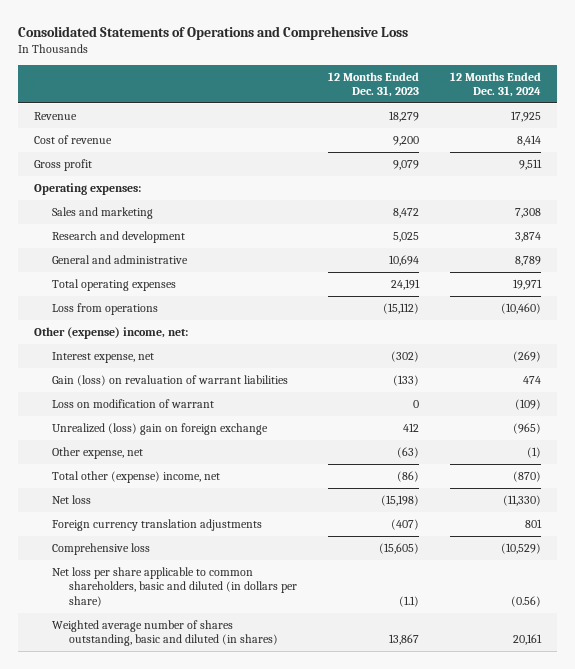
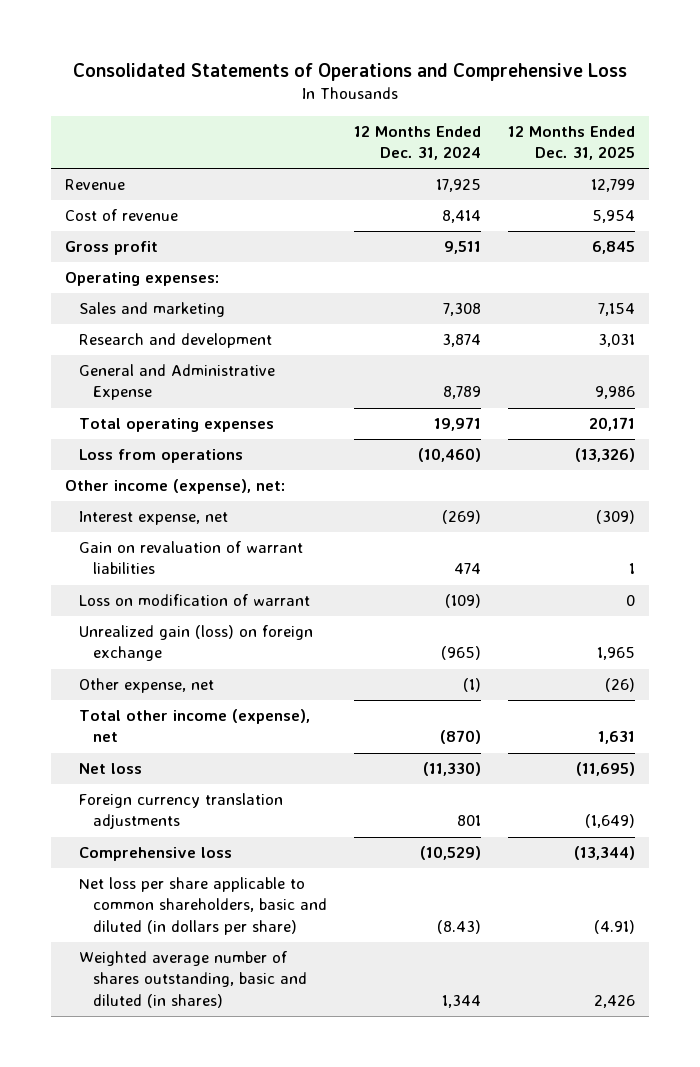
- | 12 Months Ended Dec. 31, 2023 | 12 Months Ended Dec. 31, 2024
+ | 12 Months Ended Dec. 31, 2024 | 12 Months Ended Dec. 31, 2025
- General and administrative | 10,694 | 8,789
+ General and Administrative Expense | 8,789 | 9,986
- Other (expense) income, net:
+ Other income (expense), net:
- Gain (loss) on revaluation of warrant liabilities | (133) | 474
+ Gain on revaluation of warrant liabilities | 474 | 1
- Unrealized (loss) gain on foreign exchange | 412 | (965)
+ Unrealized gain (loss) on foreign exchange | (965) | 1,965
- Total other (expense) income, net | (86) | (870)
+ Total other income (expense), net | (870) | 1,631
- Net loss per share applicable to common shareholders, basic and diluted (in dollars per share) | (1.1) | (0.56)
- Weighted average number of shares outstanding, basic and diluted (in shares) | 13,867 | 20,161
+ Net loss per share applicable to common shareholders, basic and diluted (in dollars per share) | (8.43) | (4.91)
+ Weighted average number of shares outstanding, basic and diluted (in shares) | 1,344 | 2,426

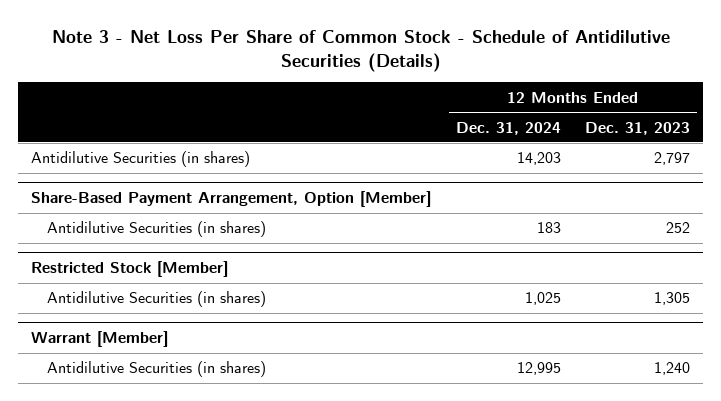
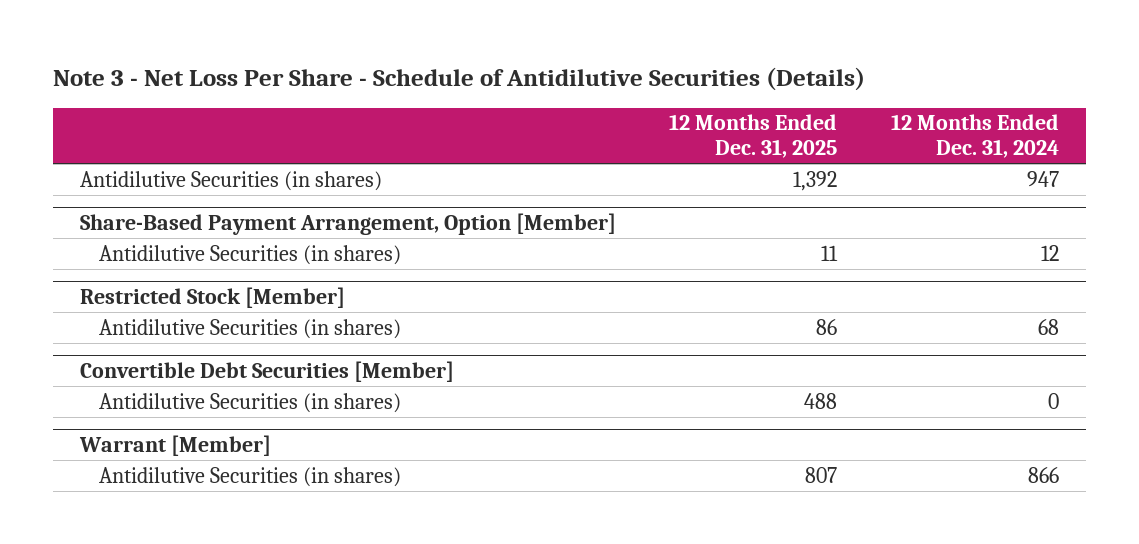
- Note 3 - Net Loss Per Share of Common Stock - Schedule of Antidilutive Securities (Details)
+ Note 3 - Net Loss Per Share - Schedule of Antidilutive Securities (Details)
- | 12 Months Ended Dec. 31, 2024 | 12 Months Ended Dec. 31, 2023
+ | 12 Months Ended Dec. 31, 2025 | 12 Months Ended Dec. 31, 2024
- Antidilutive Securities (in shares) | 14,203 | 2,797
+ Antidilutive Securities (in shares) | 1,392 | 947
@ Share-Based Payment Arrangement, Option [Member]
- Antidilutive Securities (in shares) | 183 | 252
+ Antidilutive Securities (in shares) | 11 | 12
@ Restricted Stock [Member]
- Antidilutive Securities (in shares) | 1,025 | 1,305
+ Antidilutive Securities (in shares) | 86 | 68
+ Convertible Debt Securities [Member]
+ Antidilutive Securities (in shares) | 488 | 0
@ Warrant [Member]
- Antidilutive Securities (in shares) | 12,995 | 1,240
+ Antidilutive Securities (in shares) | 807 | 866

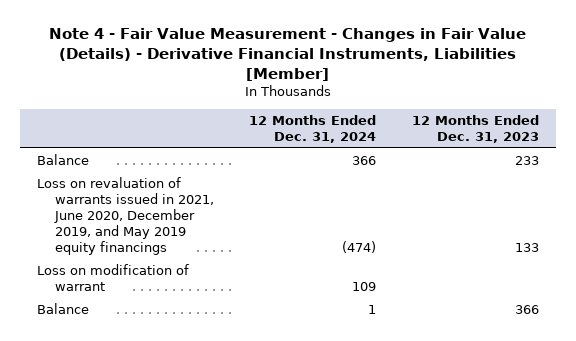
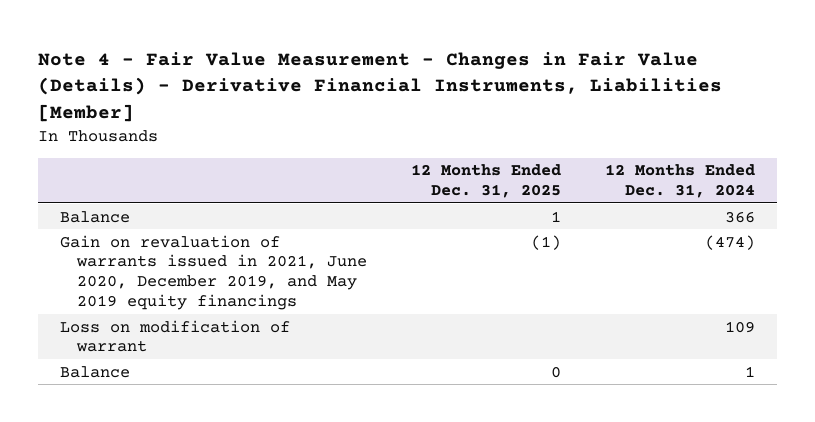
- | 12 Months Ended Dec. 31, 2024 | 12 Months Ended Dec. 31, 2023
+ | 12 Months Ended Dec. 31, 2025 | 12 Months Ended Dec. 31, 2024
- Loss on revaluation of warrants issued in 2021, June 2020, December 2019, and May 2019 equity financings | (474) | 133
+ Gain on revaluation of warrants issued in 2021, June 2020, December 2019, and May 2019 equity financings | (1) | (474)

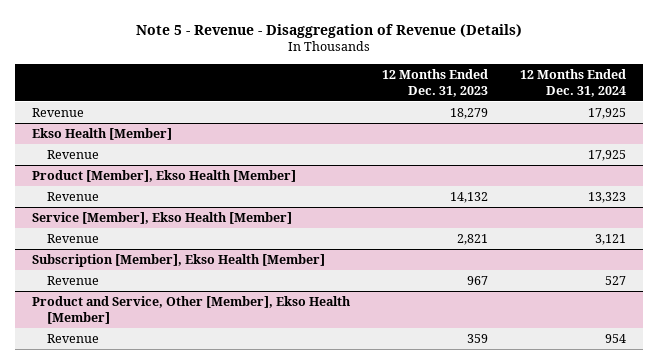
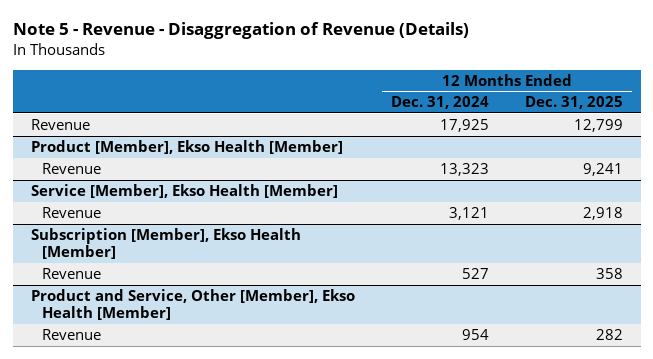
- | 12 Months Ended Dec. 31, 2023 | 12 Months Ended Dec. 31, 2024
+ | 12 Months Ended Dec. 31, 2024 | 12 Months Ended Dec. 31, 2025
- Ekso Health [Member]
- Revenue | | 17,925

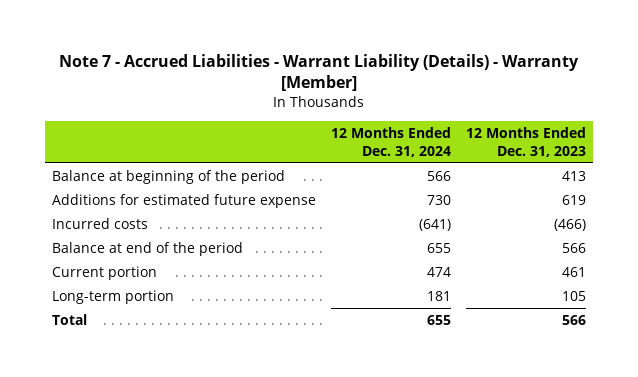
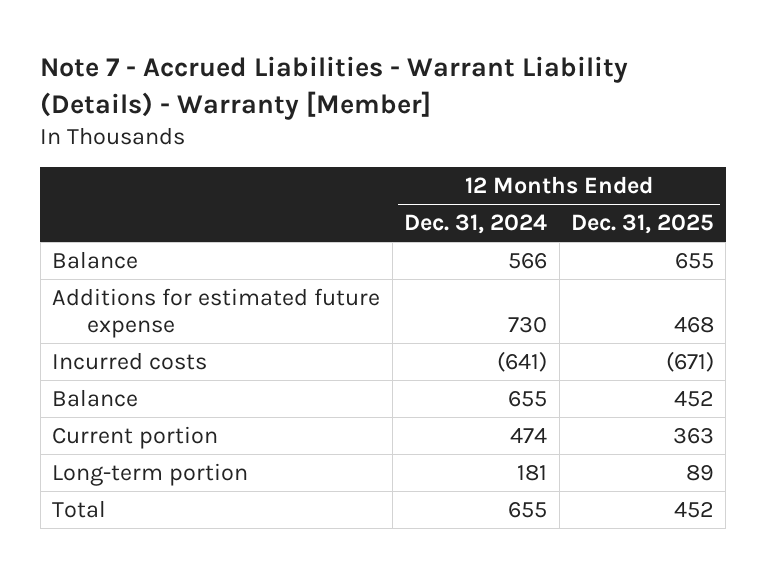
- | 12 Months Ended Dec. 31, 2024 | 12 Months Ended Dec. 31, 2023
+ | 12 Months Ended Dec. 31, 2024 | 12 Months Ended Dec. 31, 2025
- Balance at beginning of the period | 566 | 413
+ Balance | 566 | 655
- Balance at end of the period | 655 | 566
+ Balance | 655 | 452

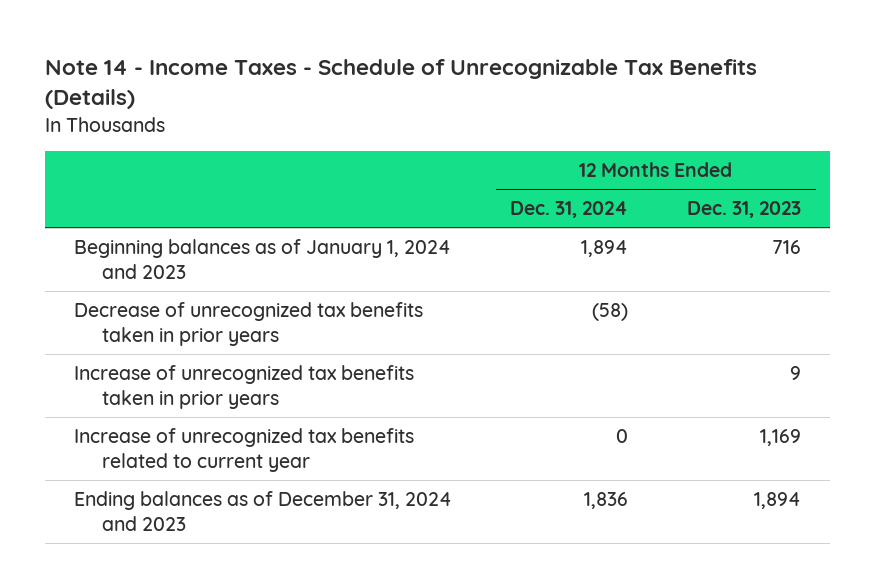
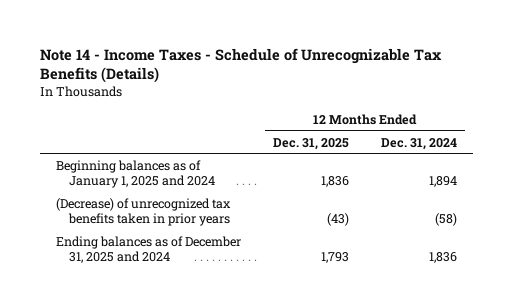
- | 12 Months Ended Dec. 31, 2024 | 12 Months Ended Dec. 31, 2023
+ | 12 Months Ended Dec. 31, 2025 | 12 Months Ended Dec. 31, 2024
- Beginning balances as of January 1, 2024 and 2023 | 1,894 | 716
- Decrease of unrecognized tax benefits taken in prior years | (58) |
- Increase of unrecognized tax benefits taken in prior years | | 9
- Increase of unrecognized tax benefits related to current year | 0 | 1,169
- Ending balances as of December 31, 2024 and 2023 | 1,836 | 1,894
+ Beginning balances as of January 1, 2025 and 2024 | 1,836 | 1,894
+ (Decrease) of unrecognized tax benefits taken in prior years | (43) | (58)
+ Ending balances as of December 31, 2025 and 2024 | 1,793 | 1,836

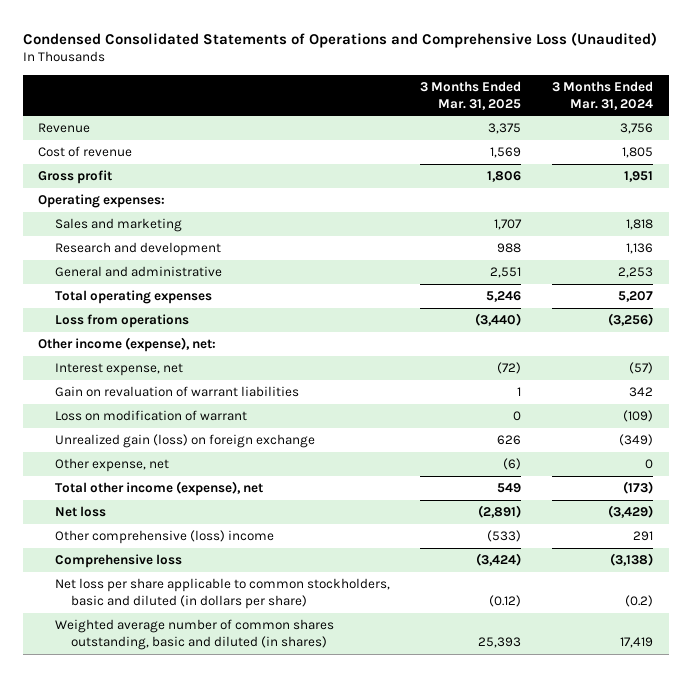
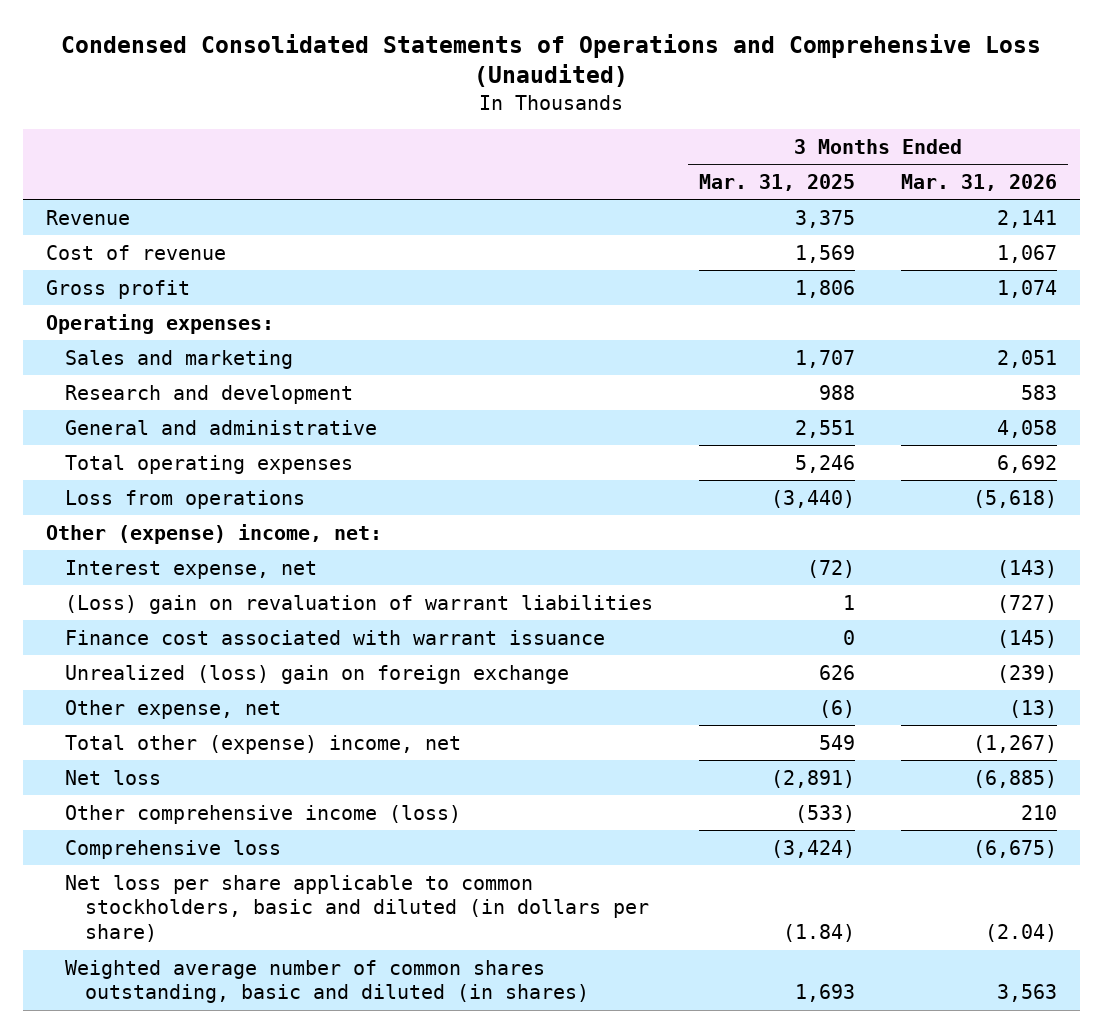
- | 3 Months Ended Mar. 31, 2025 | 3 Months Ended Mar. 31, 2024
+ | 3 Months Ended Mar. 31, 2025 | 3 Months Ended Mar. 31, 2026
- Other income (expense), net:
+ Other (expense) income, net:
- Gain on revaluation of warrant liabilities | 1 | 342
- Loss on modification of warrant | 0 | (109)
- Unrealized gain (loss) on foreign exchange | 626 | (349)
+ (Loss) gain on revaluation of warrant liabilities | 1 | (727)
+ Finance cost associated with warrant issuance | 0 | (145)
+ Unrealized (loss) gain on foreign exchange | 626 | (239)
- Total other income (expense), net | 549 | (173)
+ Total other (expense) income, net | 549 | (1,267)
- Other comprehensive (loss) income | (533) | 291
+ Other comprehensive income (loss) | (533) | 210
- Net loss per share applicable to common stockholders, basic and diluted (in dollars per share) | (0.12) | (0.2)
- Weighted average number of common shares outstanding, basic and diluted (in shares) | 25,393 | 17,419
+ Net loss per share applicable to common stockholders, basic and diluted (in dollars per share) | (1.84) | (2.04)
+ Weighted average number of common shares outstanding, basic and diluted (in shares) | 1,693 | 3,563

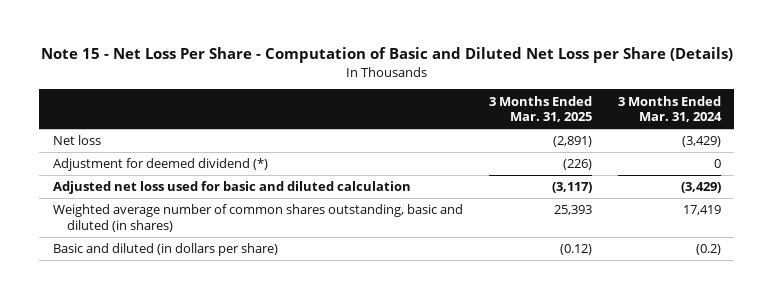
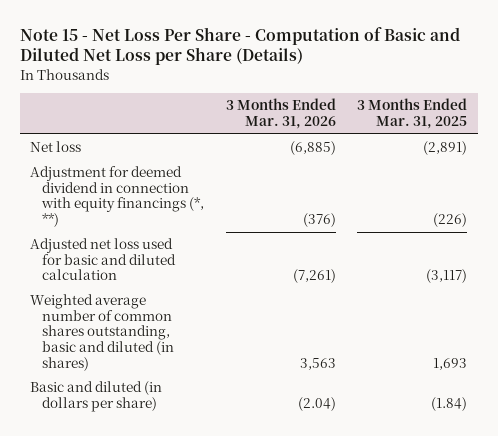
- | 3 Months Ended Mar. 31, 2025 | 3 Months Ended Mar. 31, 2024
+ | 3 Months Ended Mar. 31, 2026 | 3 Months Ended Mar. 31, 2025
- Adjustment for deemed dividend (*) | (226) | 0
+ Adjustment for deemed dividend in connection with equity financings (*, **) | (376) | (226)
- Weighted average number of common shares outstanding, basic and diluted (in shares) | 25,393 | 17,419
- Basic and diluted (in dollars per share) | (0.12) | (0.2)
+ Weighted average number of common shares outstanding, basic and diluted (in shares) | 3,563 | 1,693
+ Basic and diluted (in dollars per share) | (2.04) | (1.84)

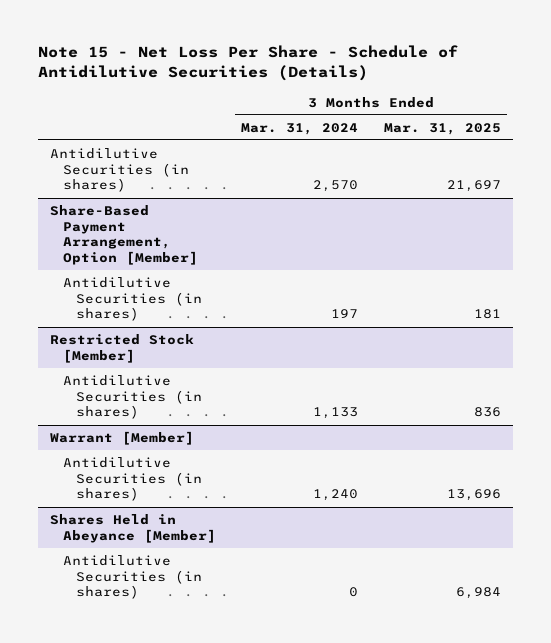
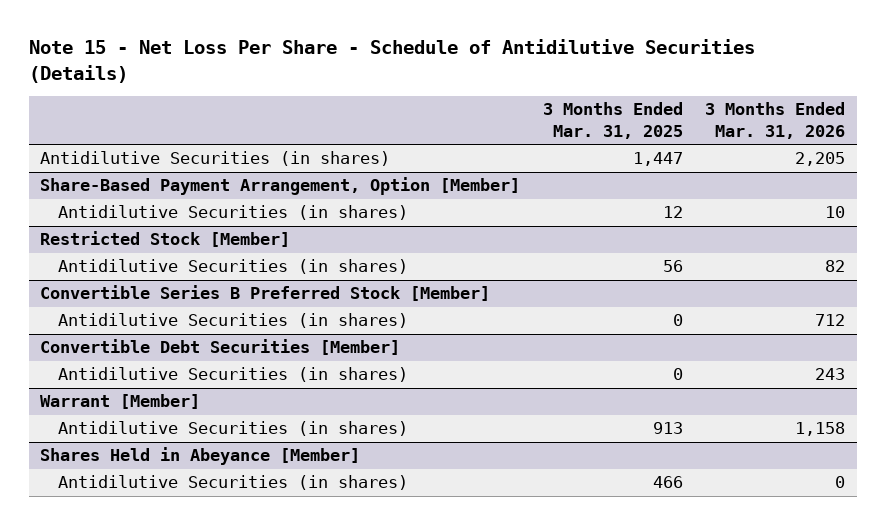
- | 3 Months Ended Mar. 31, 2024 | 3 Months Ended Mar. 31, 2025
+ | 3 Months Ended Mar. 31, 2025 | 3 Months Ended Mar. 31, 2026
- Antidilutive Securities (in shares) | 2,570 | 21,697
+ Antidilutive Securities (in shares) | 1,447 | 2,205
@ Share-Based Payment Arrangement, Option [Member]
- Antidilutive Securities (in shares) | 197 | 181
+ Antidilutive Securities (in shares) | 12 | 10
@ Restricted Stock [Member]
- Antidilutive Securities (in shares) | 1,133 | 836
+ Antidilutive Securities (in shares) | 56 | 82
+ Convertible Series B Preferred Stock [Member]
+ Antidilutive Securities (in shares) | 0 | 712
+ Convertible Debt Securities [Member]
+ Antidilutive Securities (in shares) | 0 | 243
@ Warrant [Member]
- Antidilutive Securities (in shares) | 1,240 | 13,696
+ Antidilutive Securities (in shares) | 913 | 1,158
@ Shares Held in Abeyance [Member]
- Antidilutive Securities (in shares) | 0 | 6,984
+ Antidilutive Securities (in shares) | 466 | 0

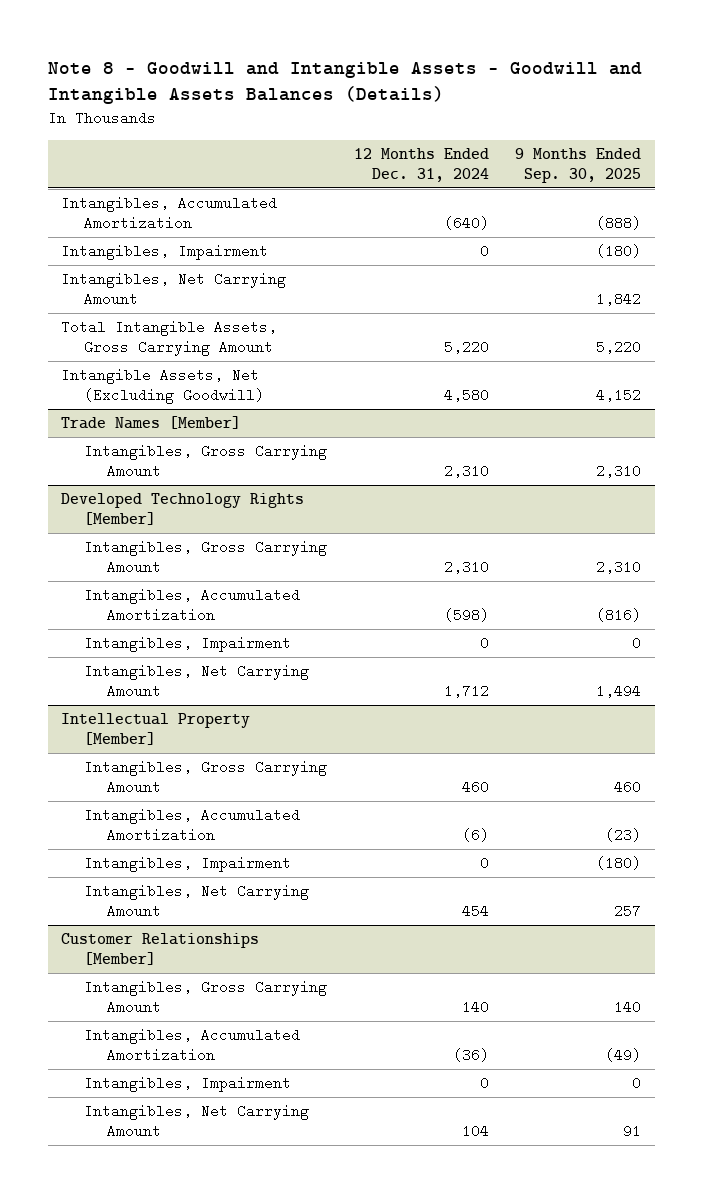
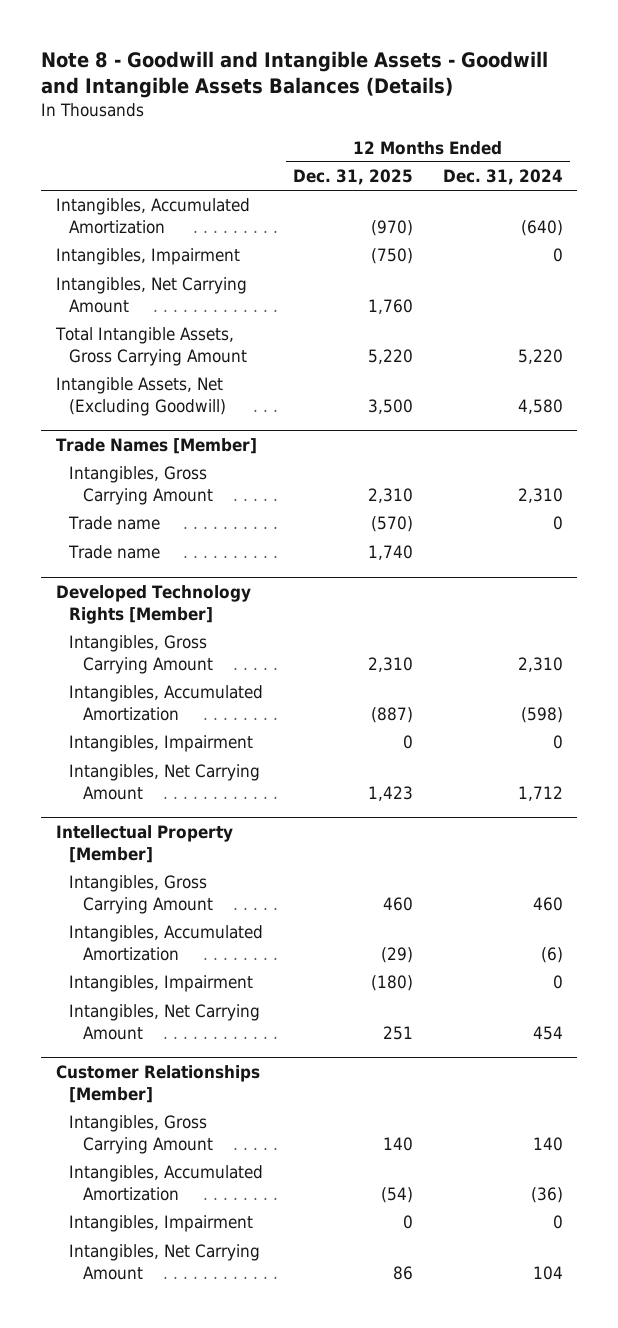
- | 12 Months Ended Dec. 31, 2024 | 9 Months Ended Sep. 30, 2025
+ | 12 Months Ended Dec. 31, 2025 | 12 Months Ended Dec. 31, 2024
@ Trade Names [Member]
+ Trade name | (570) | 0
+ Trade name | 1,740 |

